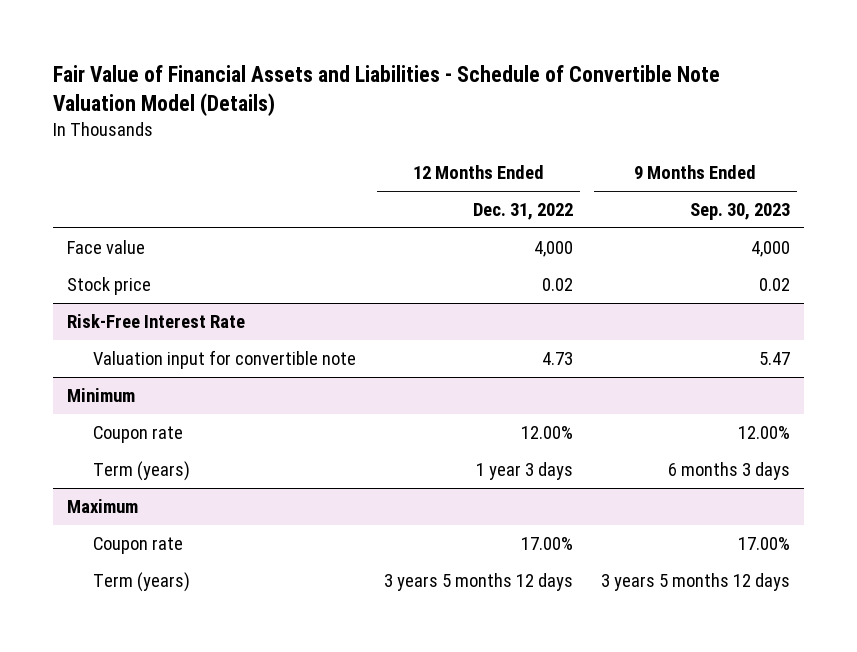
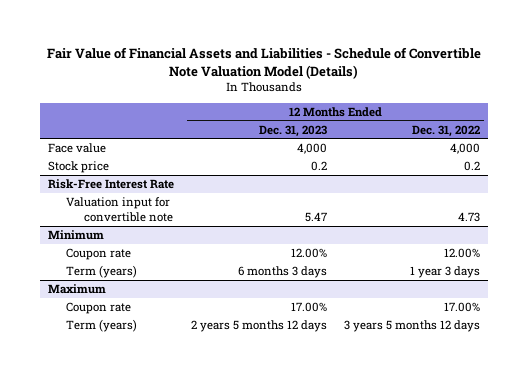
- | 12 Months Ended Dec. 31, 2022 | 9 Months Ended Sep. 30, 2023
+ | 12 Months Ended Dec. 31, 2023 | 12 Months Ended Dec. 31, 2022
- Stock price | 0.02 | 0.02
+ Stock price | 0.2 | 0.2

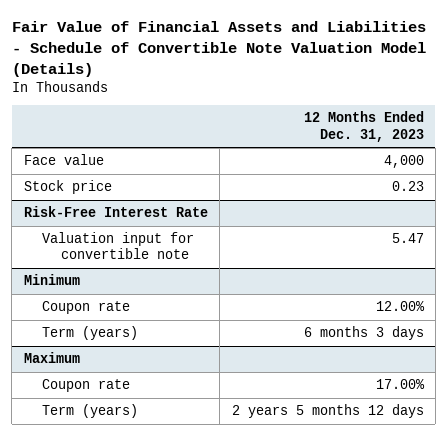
- | 12 Months Ended Dec. 31, 2023 | 12 Months Ended Dec. 31, 2022
+ | 12 Months Ended Dec. 31, 2023
- Stock price | 0.2 | 0.2
+ Stock price | 0.23

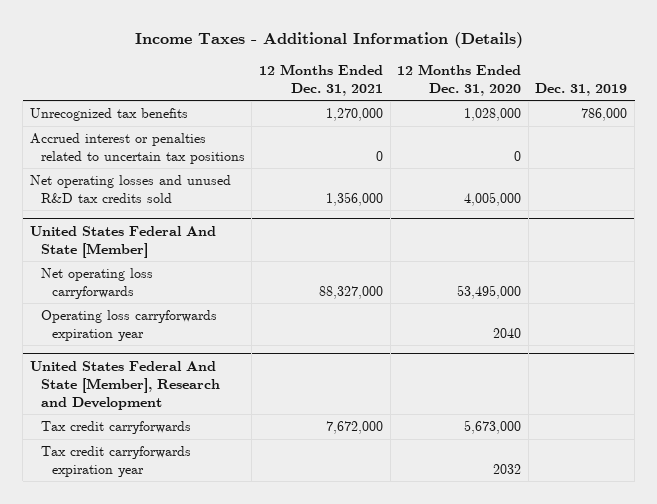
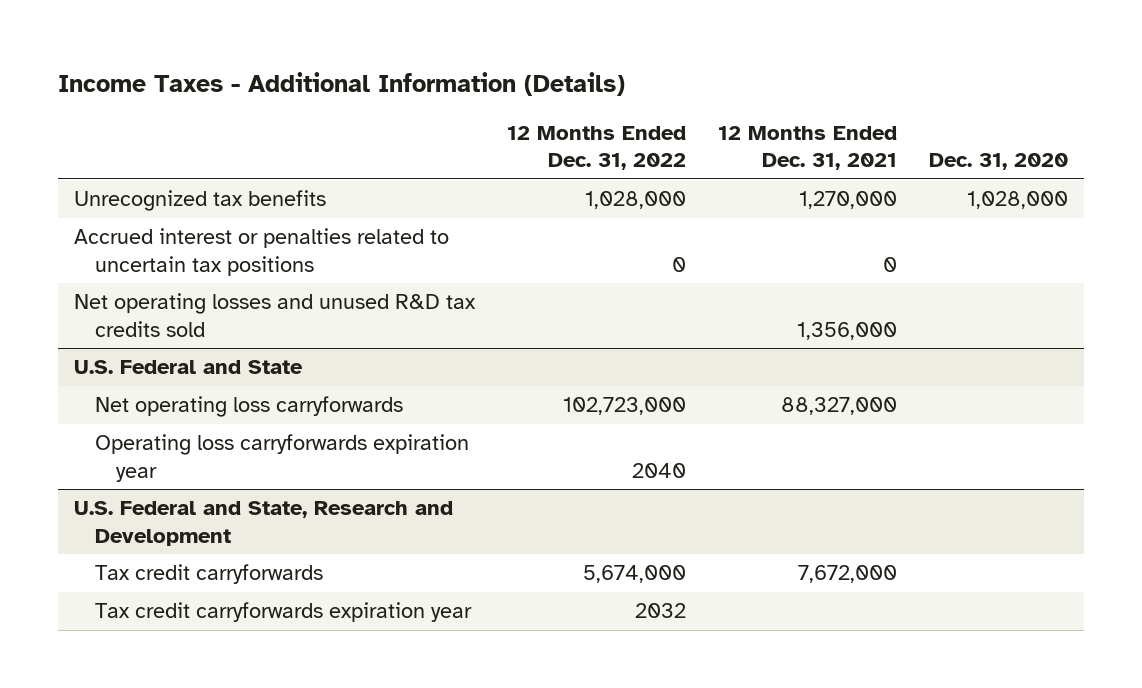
- | 12 Months Ended Dec. 31, 2021 | 12 Months Ended Dec. 31, 2020 | Dec. 31, 2019
+ | 12 Months Ended Dec. 31, 2022 | 12 Months Ended Dec. 31, 2021 | Dec. 31, 2020
- United States Federal And State [Member]
+ U.S. Federal and State
- United States Federal And State [Member], Research and Development
+ U.S. Federal and State, Research and Development

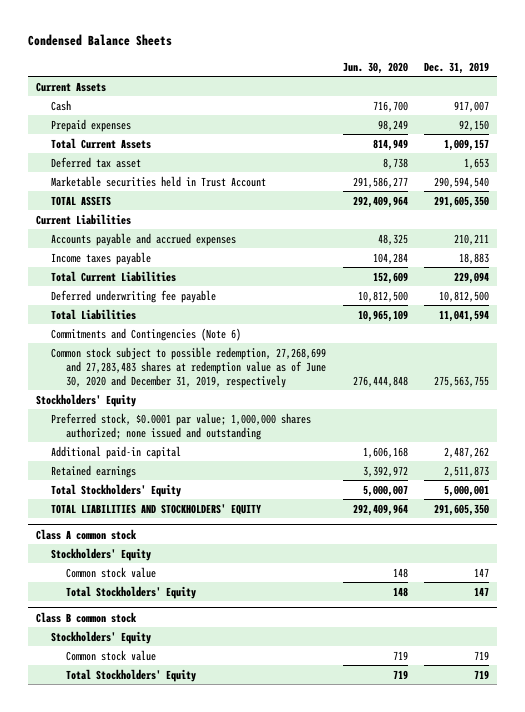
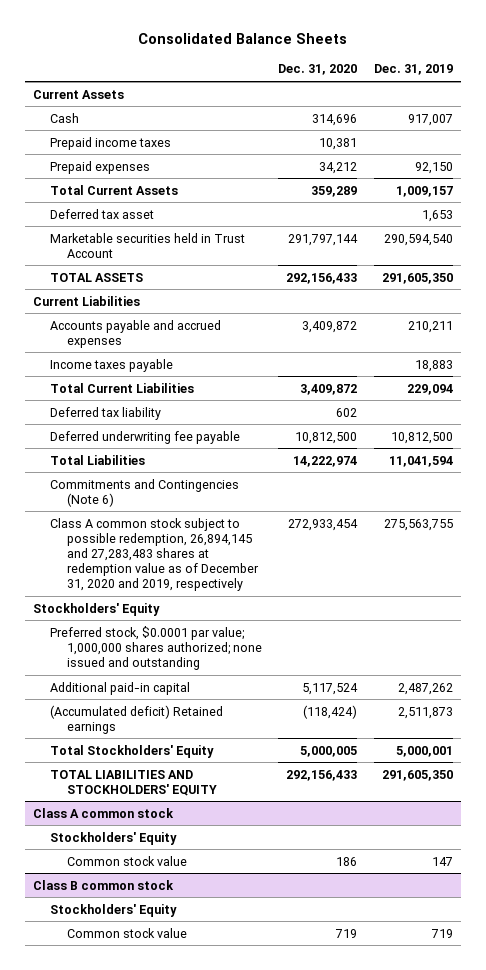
- Condensed Balance Sheets
+ Consolidated Balance Sheets
- | Jun. 30, 2020 | Dec. 31, 2019
+ | Dec. 31, 2020 | Dec. 31, 2019
+ Prepaid income taxes | 10,381 |
+ Deferred tax liability | 602 |
- Common stock subject to possible redemption, 27,268,699 and 27,283,483 shares at redemption value as of June 30, 2020 and December 31, 2019, respectively | 276,444,848 | 275,563,755
+ Class A common stock subject to possible redemption, 26,894,145 and 27,283,483 shares at redemption value as of December 31, 2020 and 2019, respectively | 272,933,454 | 275,563,755
- Retained earnings | 3,392,972 | 2,511,873
+ (Accumulated deficit) Retained earnings | (118,424) | 2,511,873
@ Class A common stock
- Total Stockholders' Equity | 148 | 147
@ Class B common stock
- Total Stockholders' Equity | 719 | 719

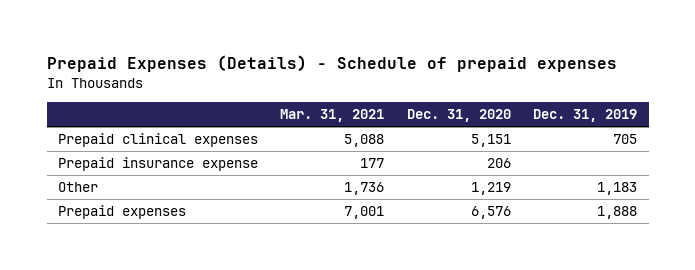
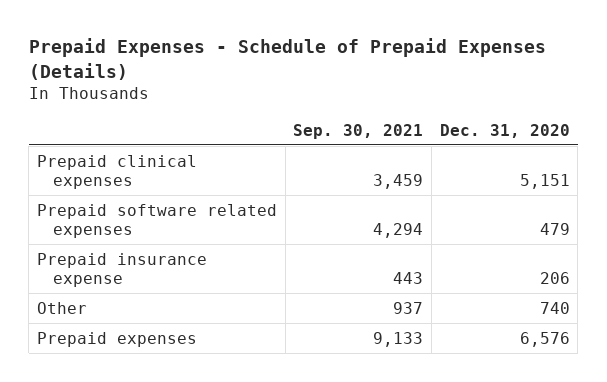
- Prepaid Expenses (Details) - Schedule of prepaid expenses
+ Prepaid Expenses - Schedule of Prepaid Expenses (Details)
- | Mar. 31, 2021 | Dec. 31, 2020 | Dec. 31, 2019
+ | Sep. 30, 2021 | Dec. 31, 2020
+ Prepaid software related expenses | 4,294 | 479
- Other | 1,736 | 1,219 | 1,183
+ Other | 937 | 740

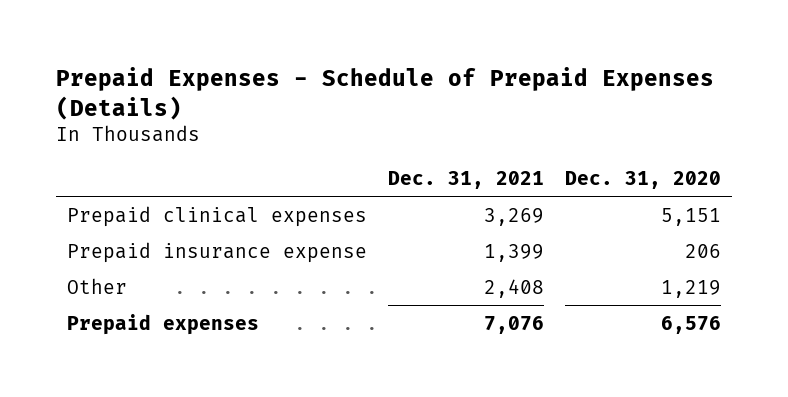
- | Sep. 30, 2021 | Dec. 31, 2020
+ | Dec. 31, 2021 | Dec. 31, 2020
- Prepaid software related expenses | 4,294 | 479
- Other | 937 | 740
+ Other | 2,408 | 1,219

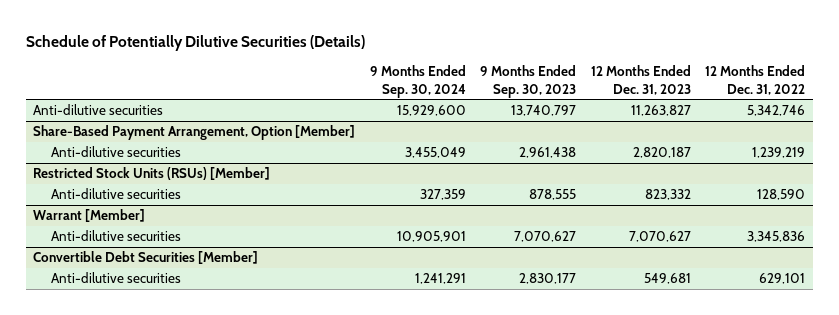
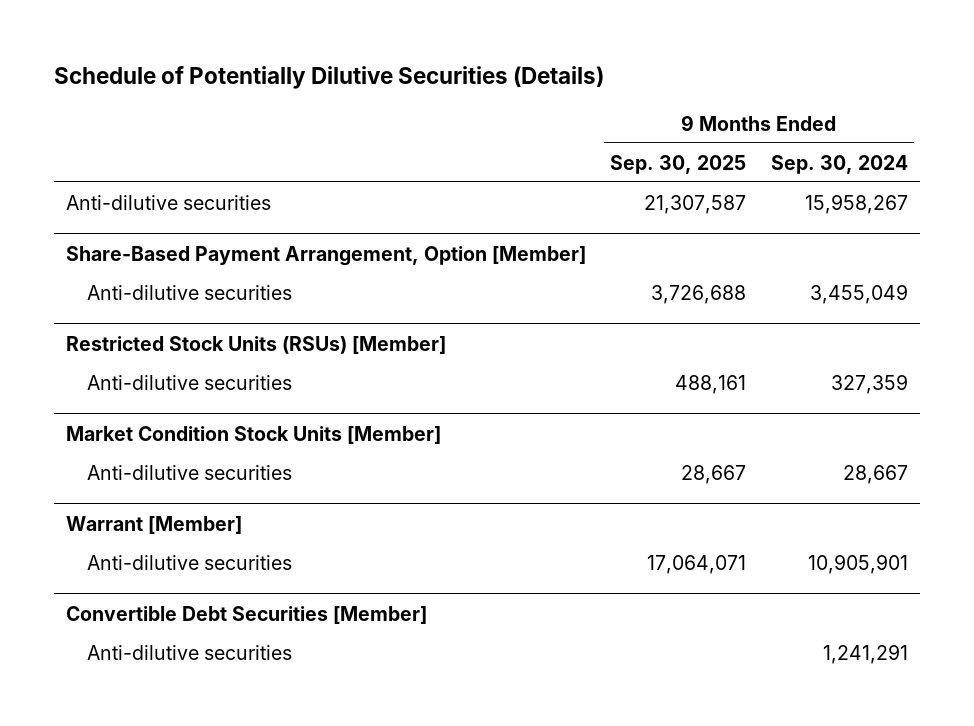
- | 9 Months Ended Sep. 30, 2024 | 9 Months Ended Sep. 30, 2023 | 12 Months Ended Dec. 31, 2023 | 12 Months Ended Dec. 31, 2022
+ | 9 Months Ended Sep. 30, 2025 | 9 Months Ended Sep. 30, 2024
- Anti-dilutive securities | 15,929,600 | 13,740,797 | 11,263,827 | 5,342,746
+ Anti-dilutive securities | 21,307,587 | 15,958,267
+ Market Condition Stock Units [Member]
+ Anti-dilutive securities | 28,667 | 28,667

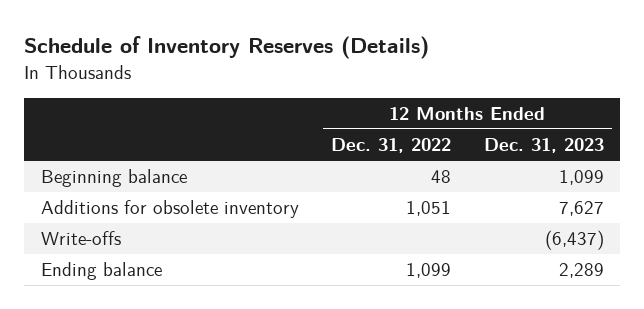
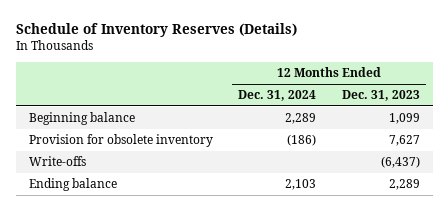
- | 12 Months Ended Dec. 31, 2022 | 12 Months Ended Dec. 31, 2023
+ | 12 Months Ended Dec. 31, 2024 | 12 Months Ended Dec. 31, 2023
- Additions for obsolete inventory | 1,051 | 7,627
+ Provision for obsolete inventory | (186) | 7,627

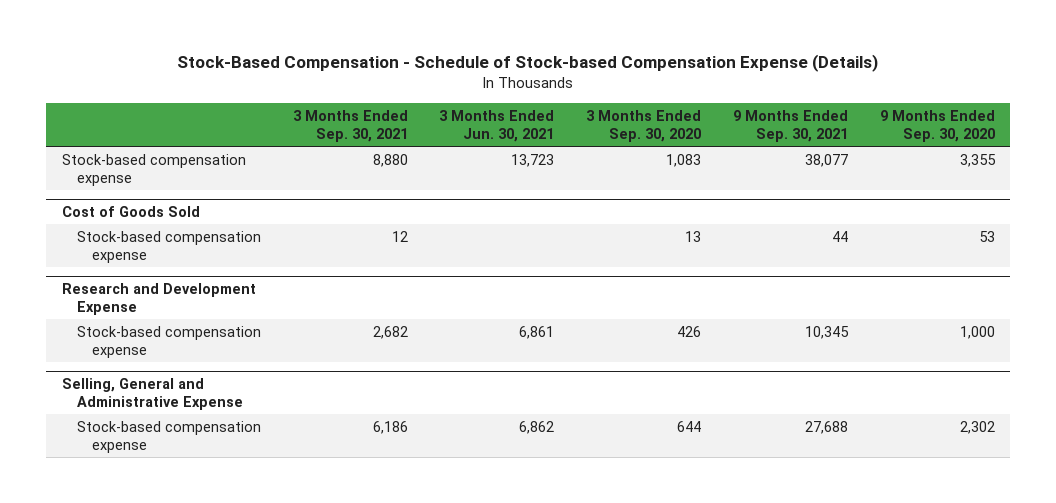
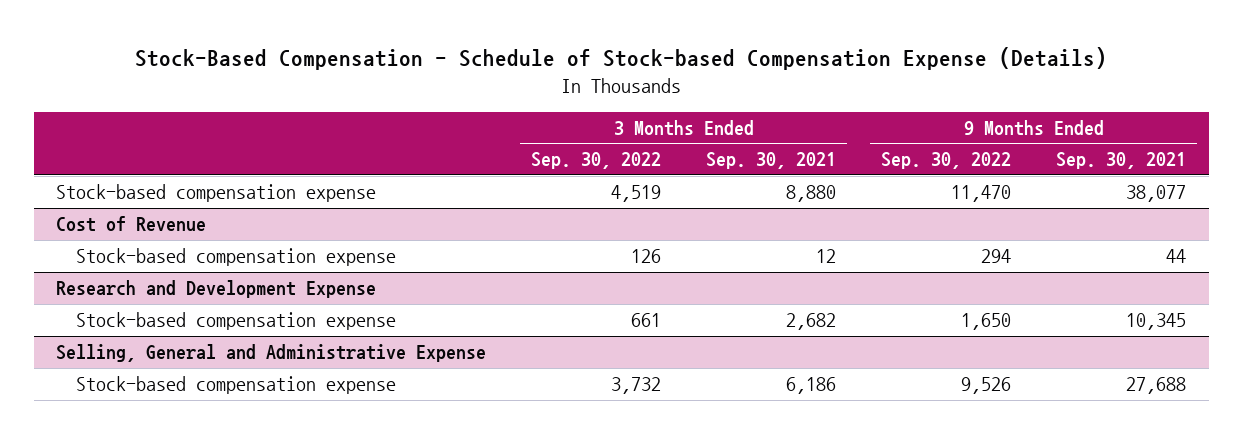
- | 3 Months Ended Sep. 30, 2021 | 3 Months Ended Jun. 30, 2021 | 3 Months Ended Sep. 30, 2020 | 9 Months Ended Sep. 30, 2021 | 9 Months Ended Sep. 30, 2020
+ | 3 Months Ended Sep. 30, 2022 | 3 Months Ended Sep. 30, 2021 | 9 Months Ended Sep. 30, 2022 | 9 Months Ended Sep. 30, 2021
- Cost of Goods Sold
+ Cost of Revenue

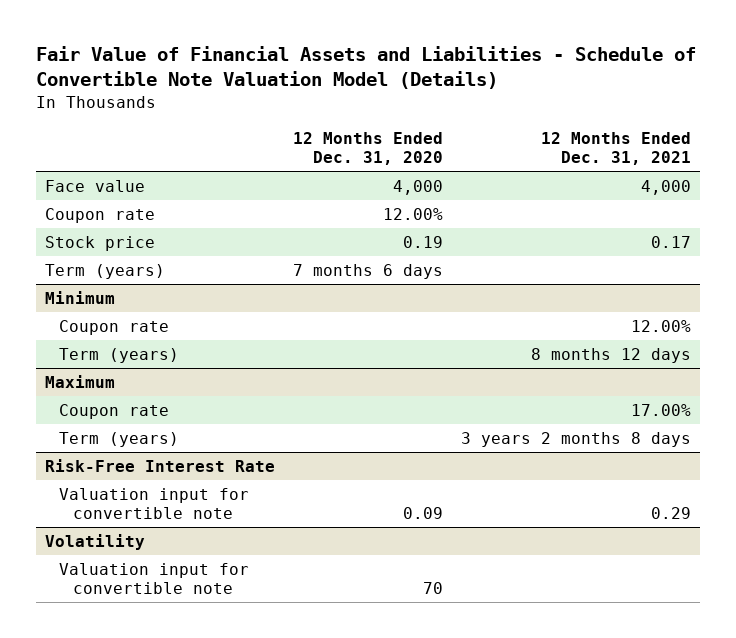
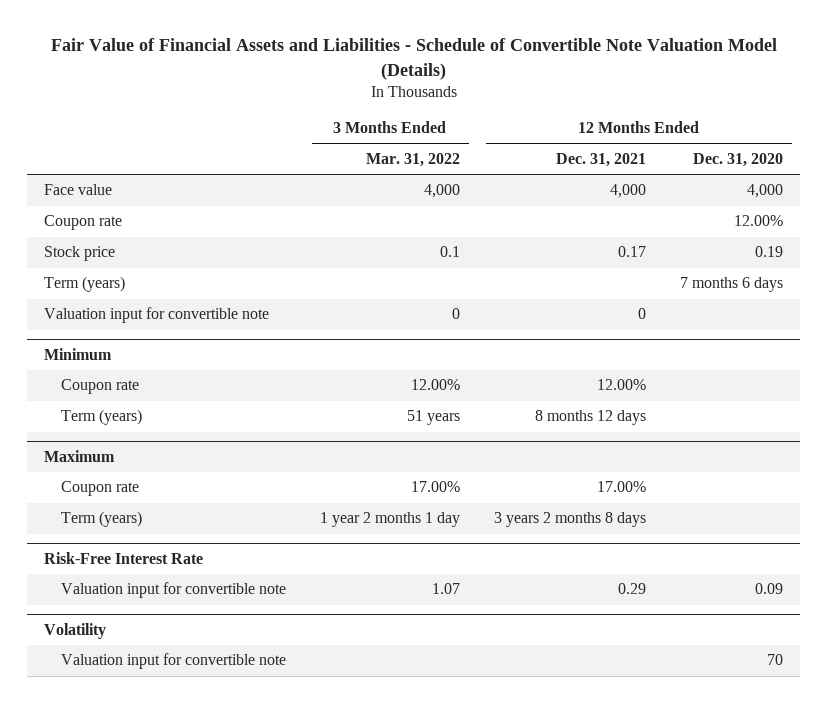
- | 12 Months Ended Dec. 31, 2020 | 12 Months Ended Dec. 31, 2021
+ | 3 Months Ended Mar. 31, 2022 | 12 Months Ended Dec. 31, 2021 | 12 Months Ended Dec. 31, 2020
+ Valuation input for convertible note | 0 | 0 |

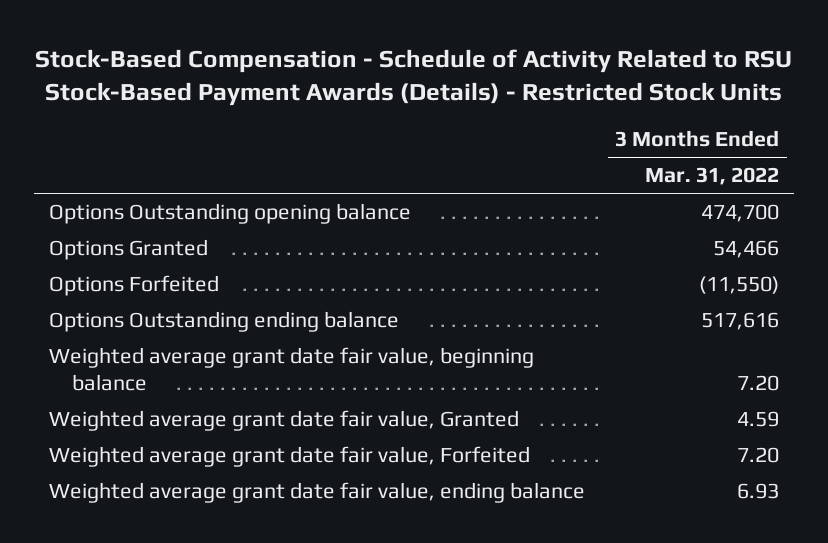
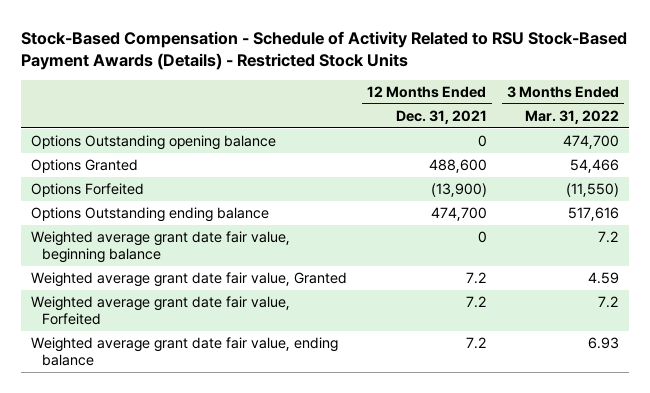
- | 3 Months Ended Mar. 31, 2022
+ | 12 Months Ended Dec. 31, 2021 | 3 Months Ended Mar. 31, 2022
- Weighted average grant date fair value, beginning balance | 7.20
+ Weighted average grant date fair value, beginning balance | 0 | 7.2
- Weighted average grant date fair value, Forfeited | 7.20
+ Weighted average grant date fair value, Forfeited | 7.2 | 7.2

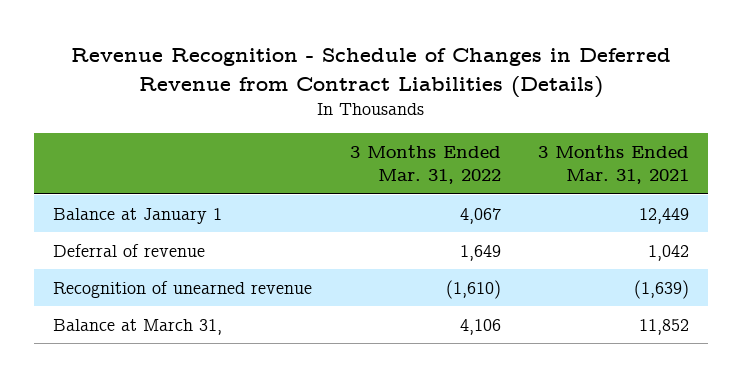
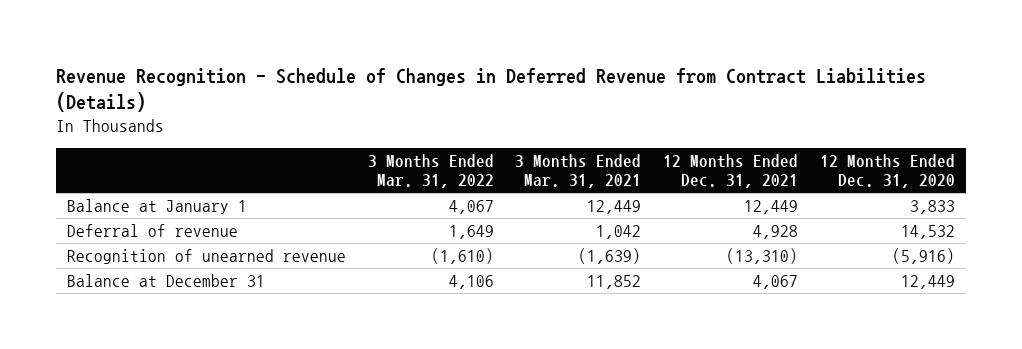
- | 3 Months Ended Mar. 31, 2022 | 3 Months Ended Mar. 31, 2021
+ | 3 Months Ended Mar. 31, 2022 | 3 Months Ended Mar. 31, 2021 | 12 Months Ended Dec. 31, 2021 | 12 Months Ended Dec. 31, 2020
- Balance at March 31, | 4,106 | 11,852
+ Balance at December 31 | 4,106 | 11,852 | 4,067 | 12,449

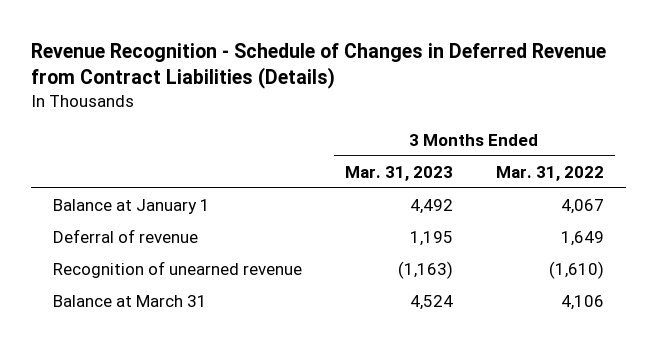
- | 3 Months Ended Mar. 31, 2022 | 3 Months Ended Mar. 31, 2021 | 12 Months Ended Dec. 31, 2021 | 12 Months Ended Dec. 31, 2020
+ | 3 Months Ended Mar. 31, 2023 | 3 Months Ended Mar. 31, 2022
- Balance at December 31 | 4,106 | 11,852 | 4,067 | 12,449
+ Balance at March 31 | 4,524 | 4,106

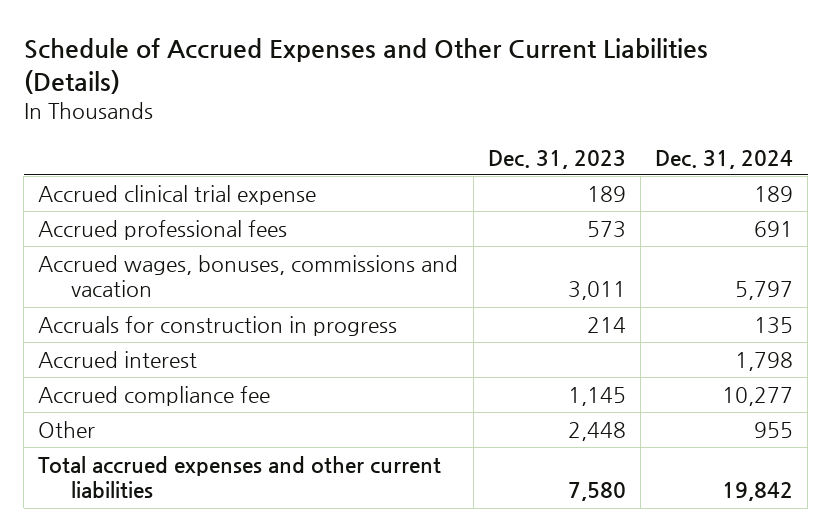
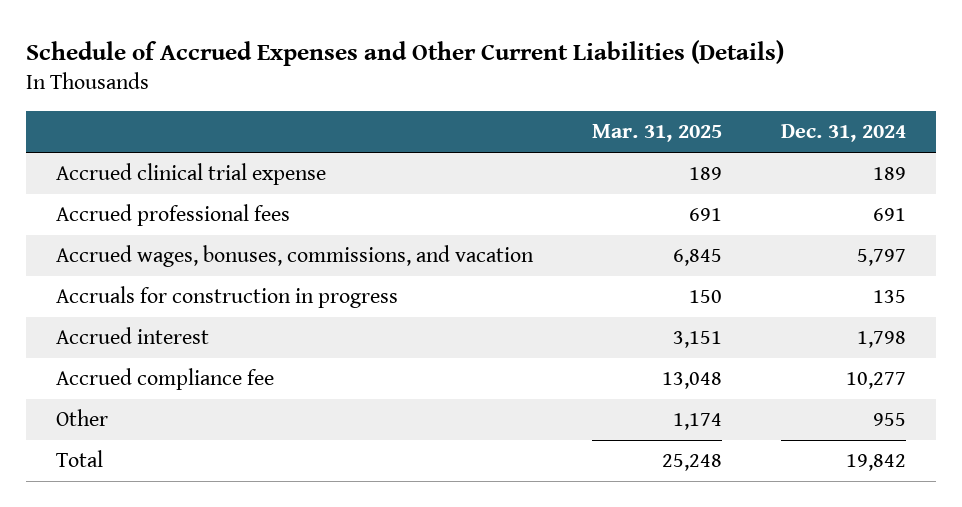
- | Dec. 31, 2023 | Dec. 31, 2024
+ | Mar. 31, 2025 | Dec. 31, 2024
- Accrued wages, bonuses, commissions and vacation | 3,011 | 5,797
+ Accrued wages, bonuses, commissions, and vacation | 6,845 | 5,797
- Total accrued expenses and other current liabilities | 7,580 | 19,842
+ Total | 25,248 | 19,842

